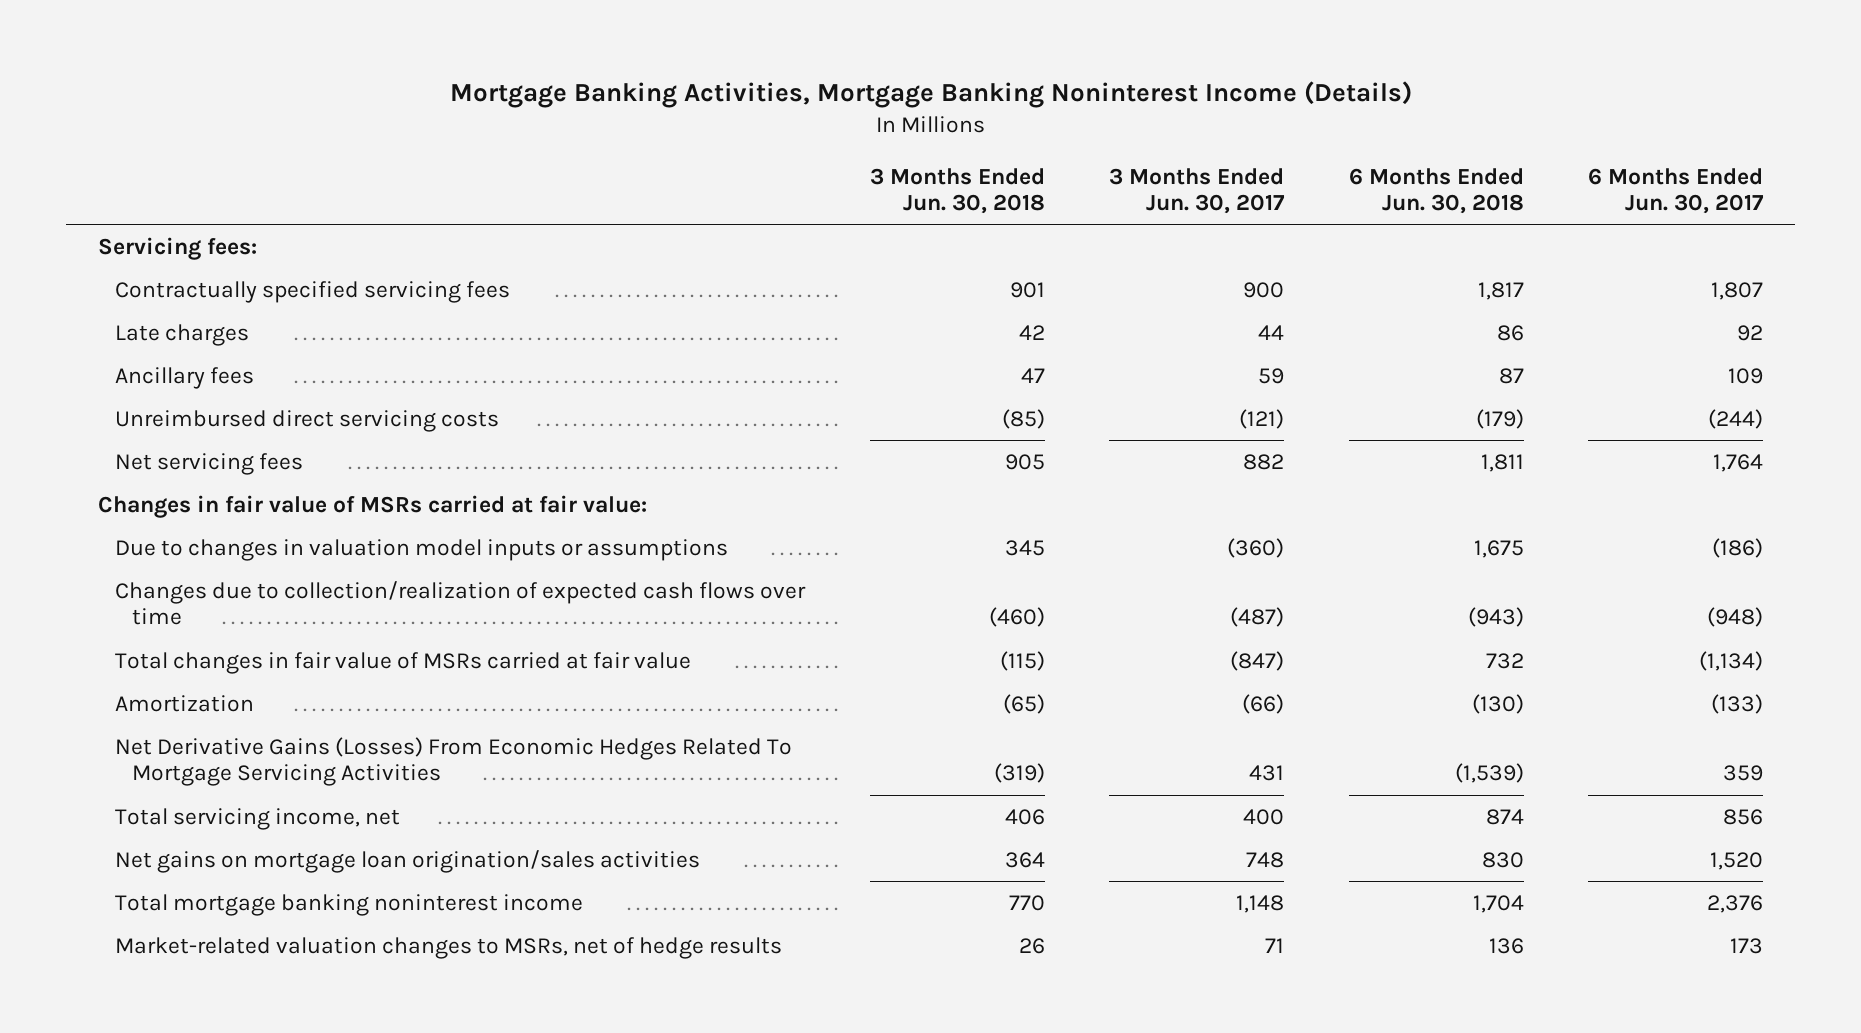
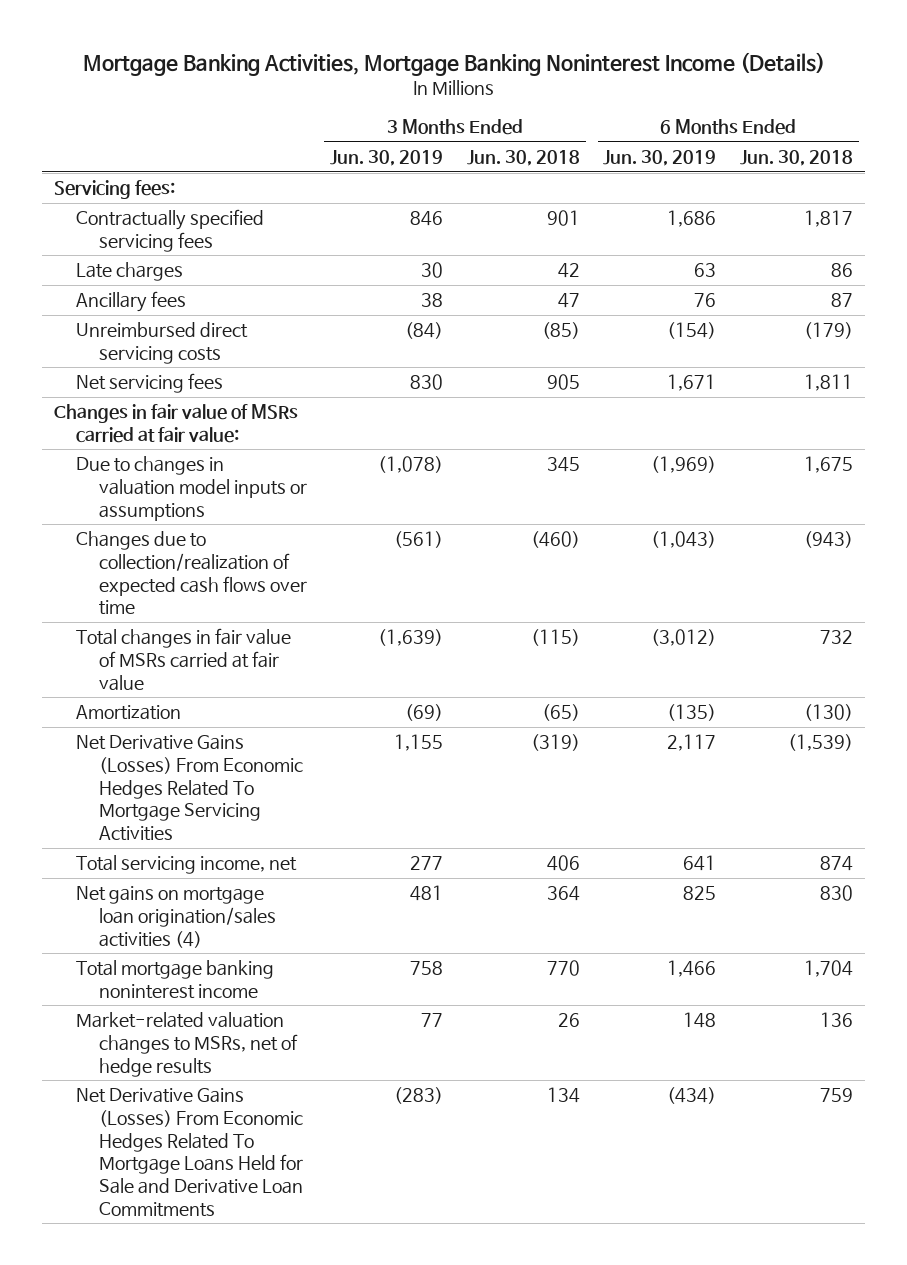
- | 3 Months Ended Jun. 30, 2018 | 3 Months Ended Jun. 30, 2017 | 6 Months Ended Jun. 30, 2018 | 6 Months Ended Jun. 30, 2017
+ | 3 Months Ended Jun. 30, 2019 | 3 Months Ended Jun. 30, 2018 | 6 Months Ended Jun. 30, 2019 | 6 Months Ended Jun. 30, 2018
- Net gains on mortgage loan origination/sales activities | 364 | 748 | 830 | 1,520
+ Net gains on mortgage loan origination/sales activities (4) | 481 | 364 | 825 | 830
+ Net Derivative Gains (Losses) From Economic Hedges Related To Mortgage Loans Held for Sale and Derivative Loan Commitments | (283) | 134 | (434) | 759

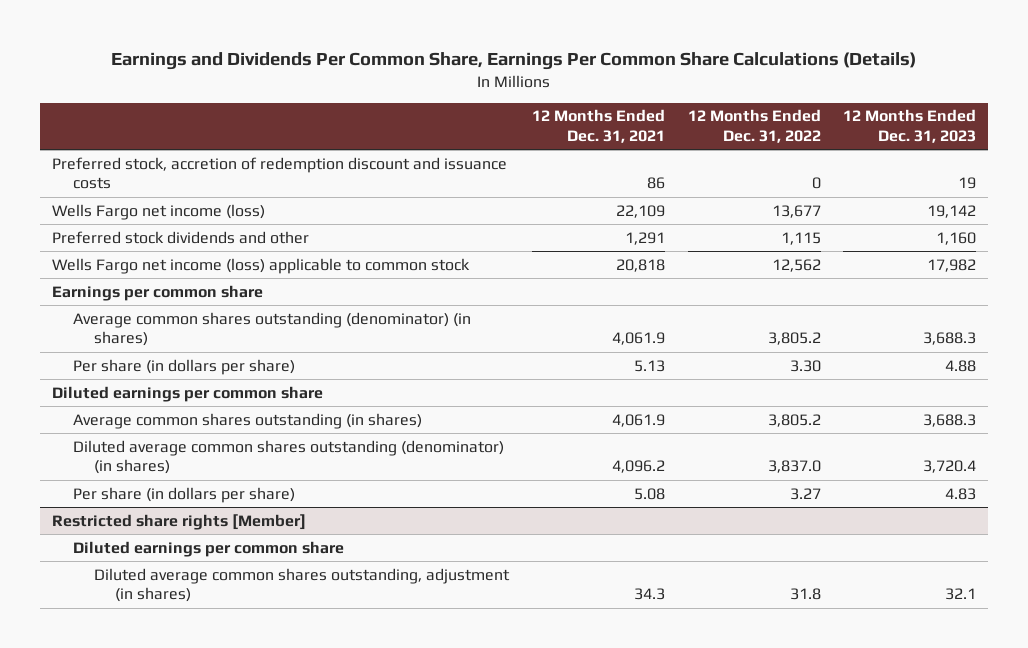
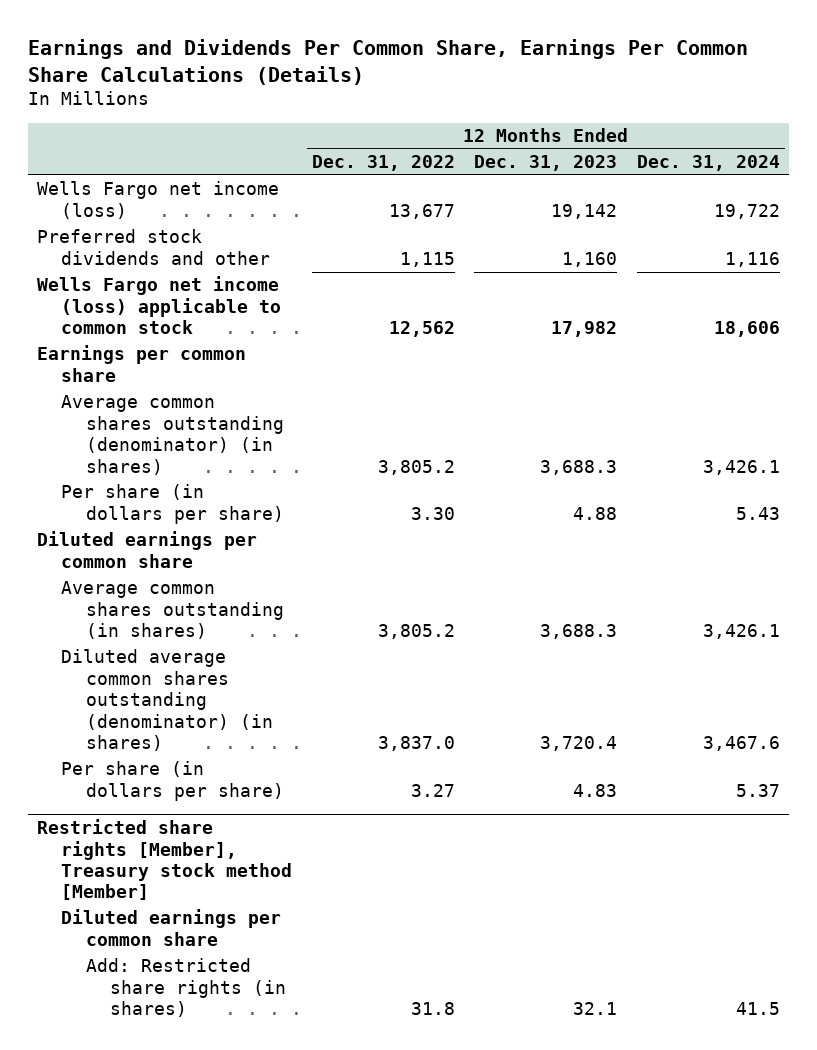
- | 12 Months Ended Dec. 31, 2021 | 12 Months Ended Dec. 31, 2022 | 12 Months Ended Dec. 31, 2023
+ | 12 Months Ended Dec. 31, 2022 | 12 Months Ended Dec. 31, 2023 | 12 Months Ended Dec. 31, 2024
- Preferred stock, accretion of redemption discount and issuance costs | 86 | 0 | 19
- Restricted share rights [Member]
+ Restricted share rights [Member], Treasury stock method [Member]
- Diluted average common shares outstanding, adjustment (in shares) | 34.3 | 31.8 | 32.1
+ Add: Restricted share rights (in shares) | 31.8 | 32.1 | 41.5

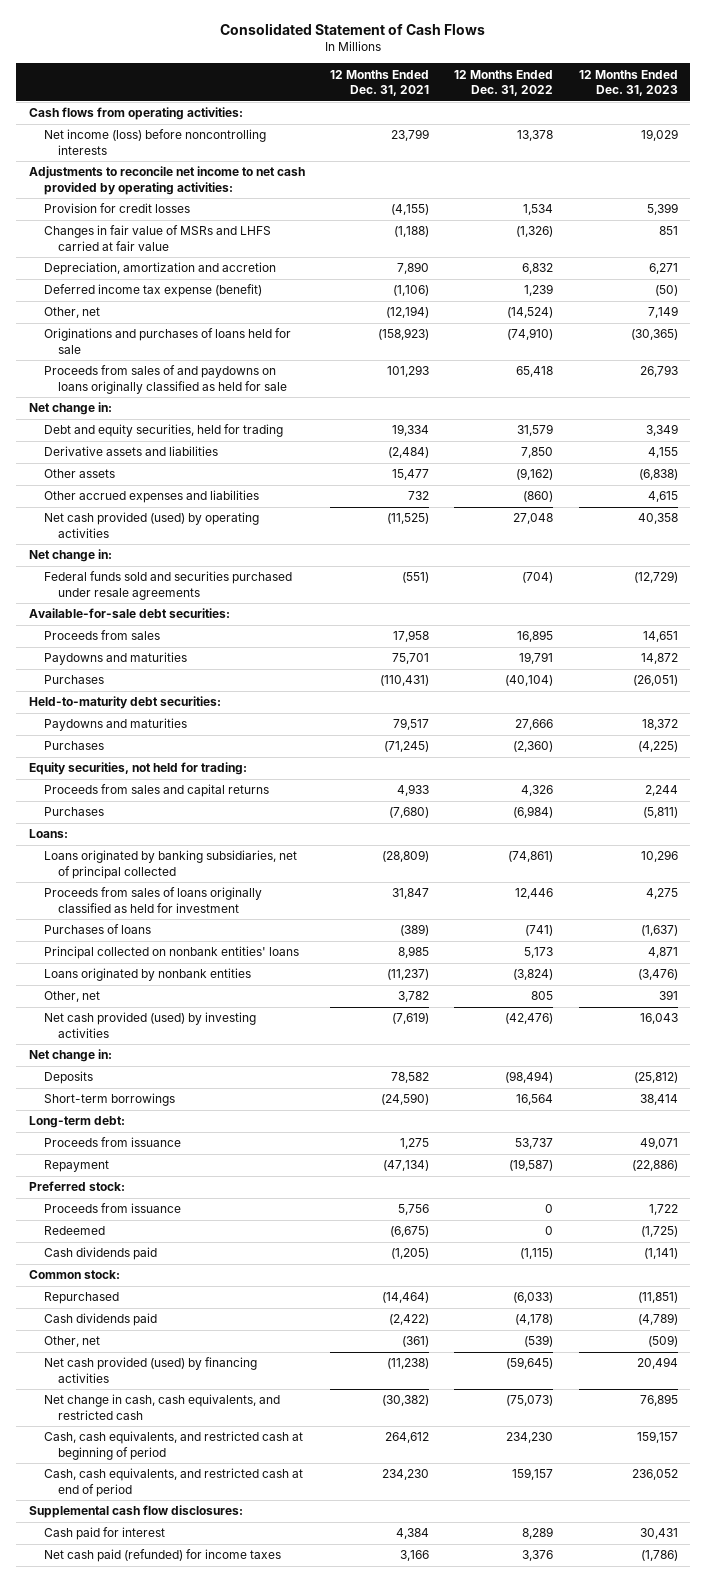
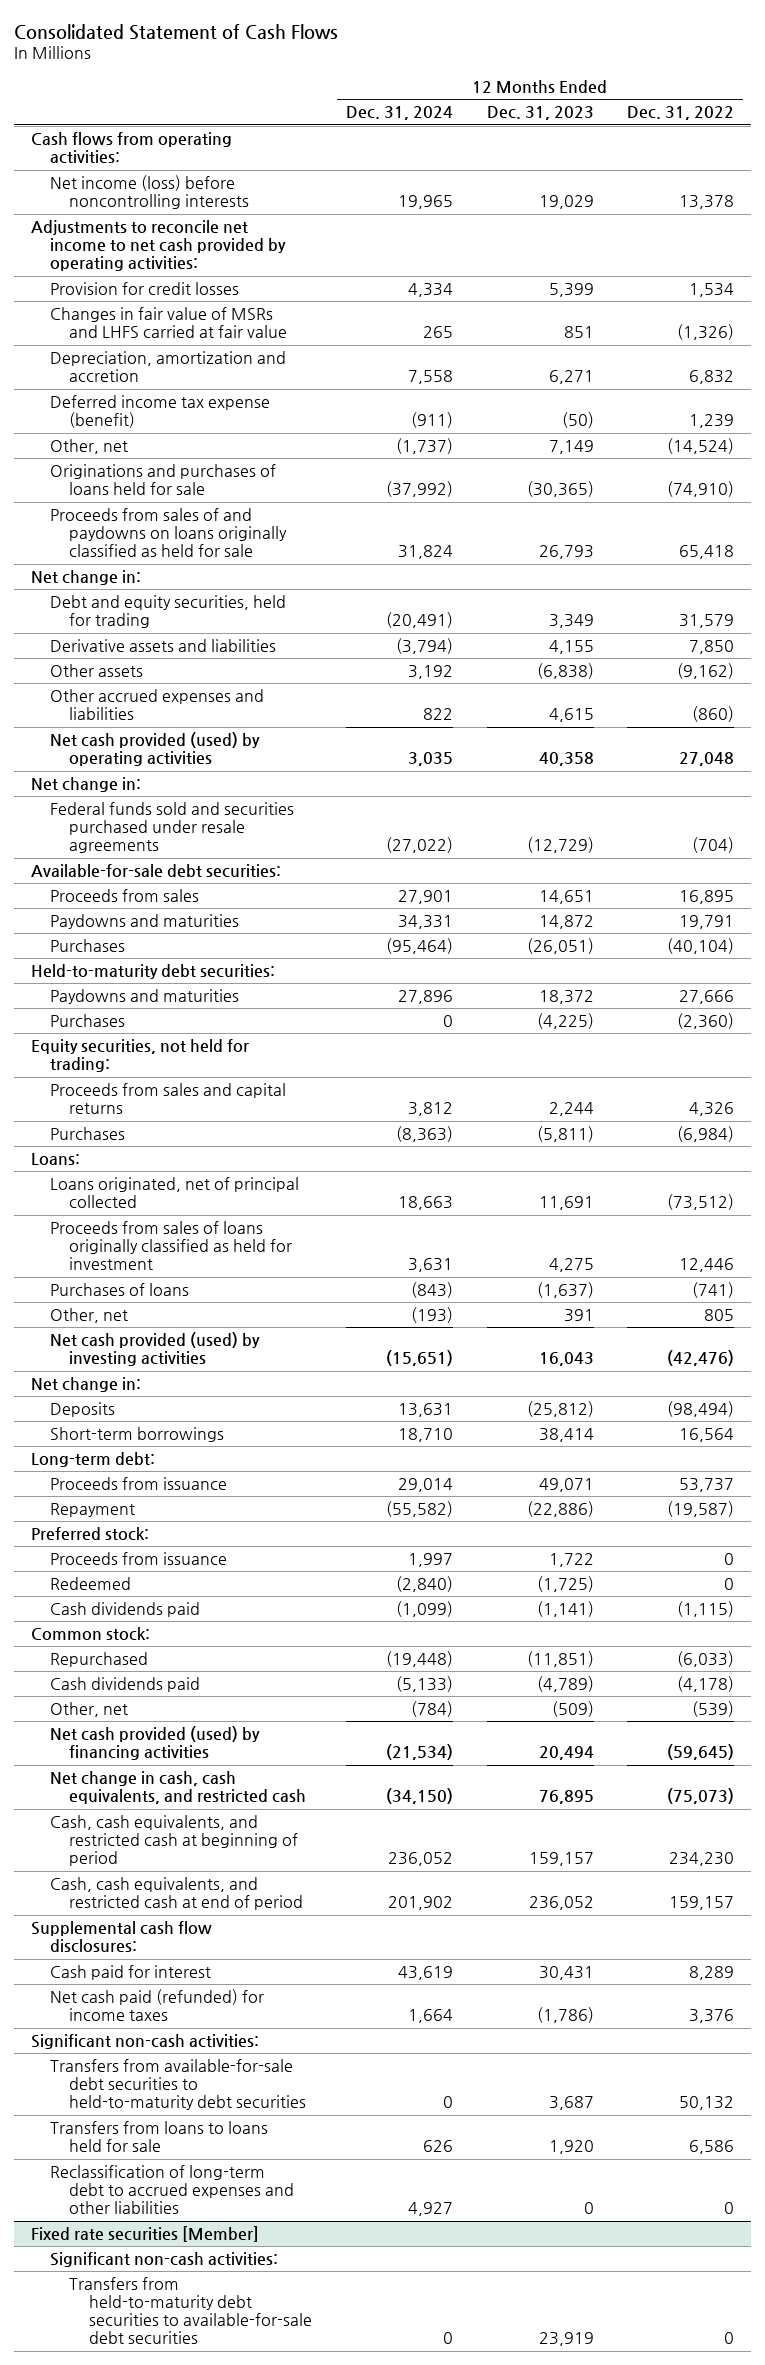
- | 12 Months Ended Dec. 31, 2021 | 12 Months Ended Dec. 31, 2022 | 12 Months Ended Dec. 31, 2023
+ | 12 Months Ended Dec. 31, 2024 | 12 Months Ended Dec. 31, 2023 | 12 Months Ended Dec. 31, 2022
- Loans originated by banking subsidiaries, net of principal collected | (28,809) | (74,861) | 10,296
+ Loans originated, net of principal collected | 18,663 | 11,691 | (73,512)
- Principal collected on nonbank entities' loans | 8,985 | 5,173 | 4,871
- Loans originated by nonbank entities | (11,237) | (3,824) | (3,476)
+ Significant non-cash activities:
+ Transfers from available-for-sale debt securities to held-to-maturity debt securities | 0 | 3,687 | 50,132
+ Transfers from loans to loans held for sale | 626 | 1,920 | 6,586
+ Reclassification of long-term debt to accrued expenses and other liabilities | 4,927 | 0 | 0
+ Fixed rate securities [Member]
+ Significant non-cash activities:
+ Transfers from held-to-maturity debt securities to available-for-sale debt securities | 0 | 23,919 | 0

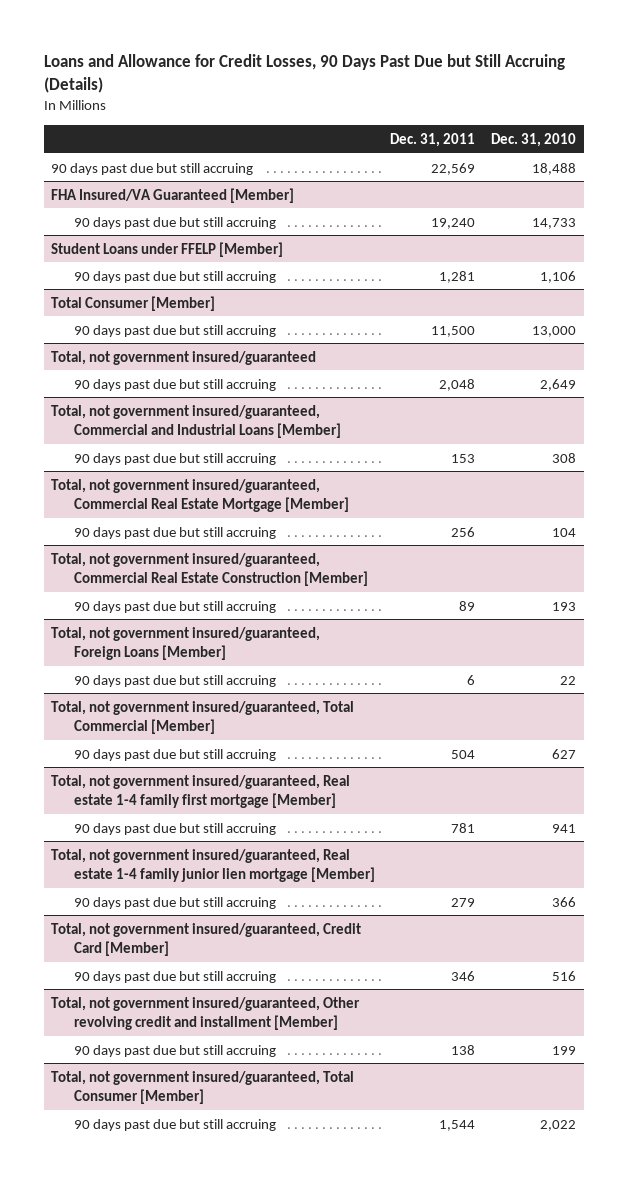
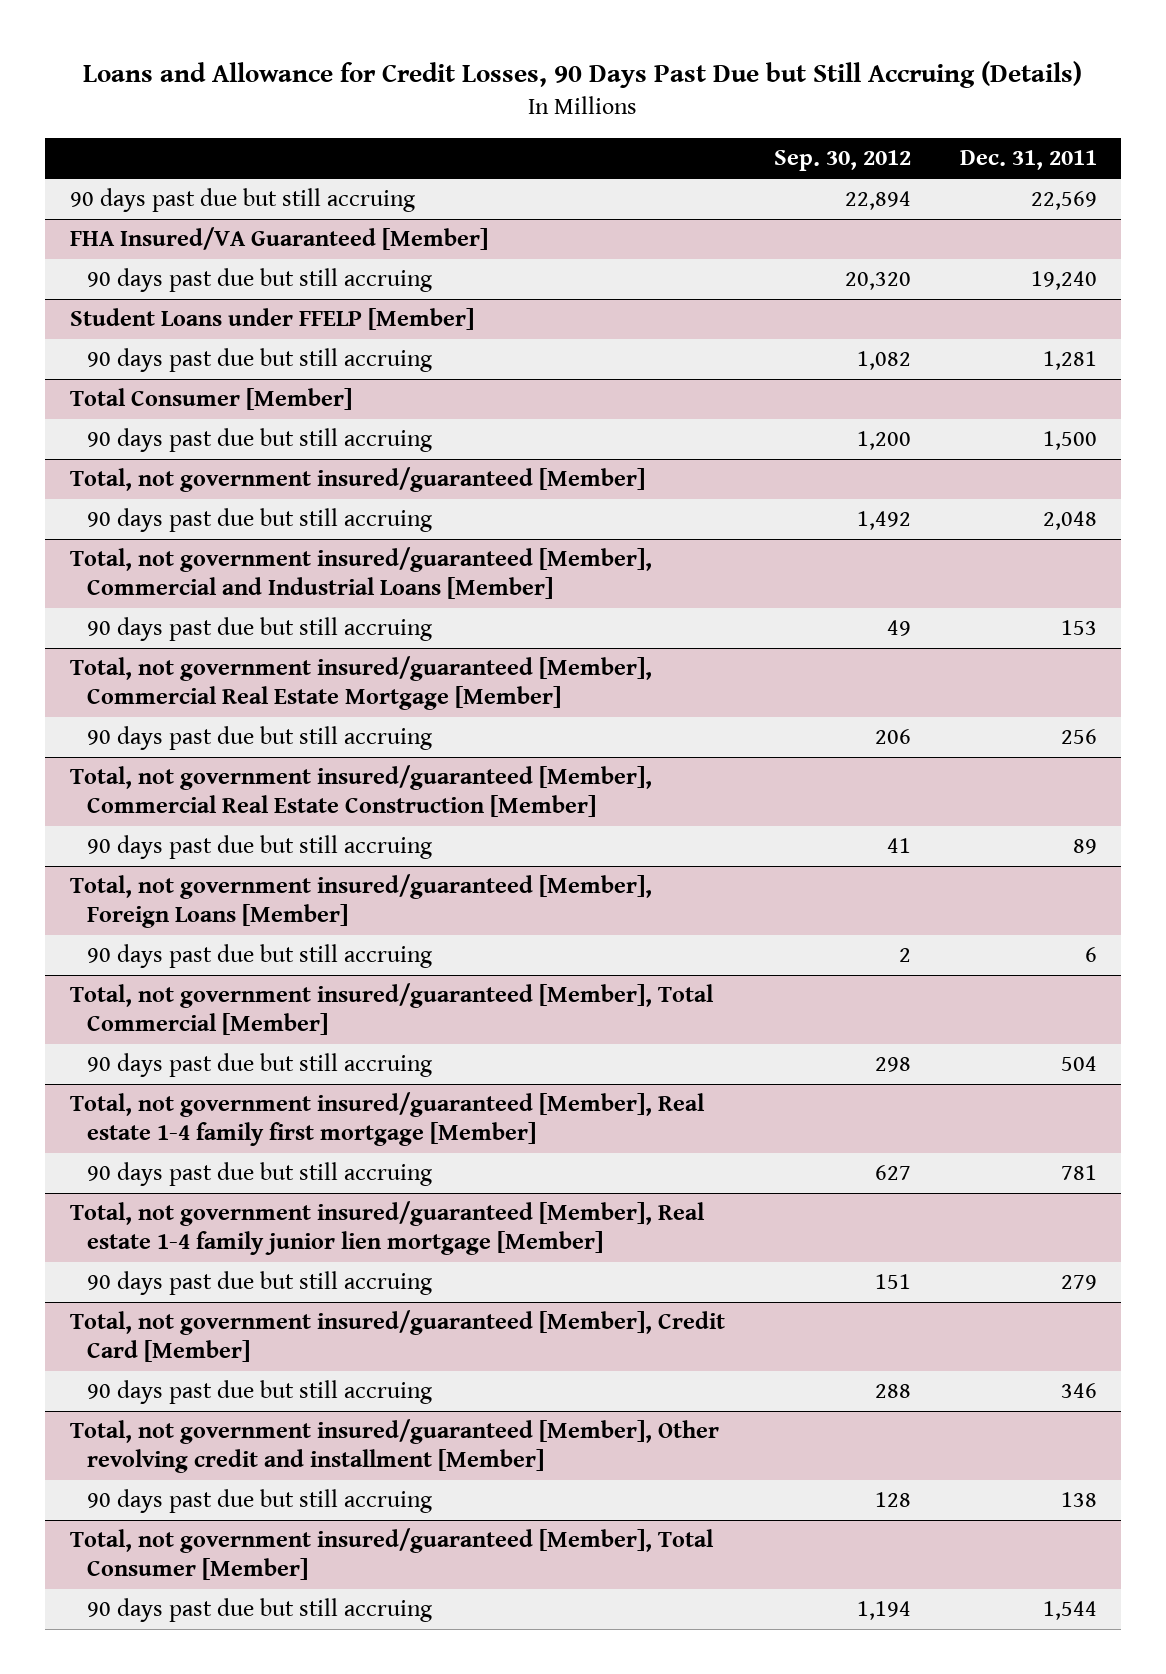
- | Dec. 31, 2011 | Dec. 31, 2010
+ | Sep. 30, 2012 | Dec. 31, 2011
@ Total Consumer [Member]
- 90 days past due but still accruing | 11,500 | 13,000
- Total, not government insured/guaranteed
@ Total Consumer [Member]
+ 90 days past due but still accruing | 1,200 | 1,500
+ Total, not government insured/guaranteed [Member]
- Total, not government insured/guaranteed, Commercial and Industrial Loans [Member]
+ Total, not government insured/guaranteed [Member], Commercial and Industrial Loans [Member]
- Total, not government insured/guaranteed, Commercial Real Estate Mortgage [Member]
+ Total, not government insured/guaranteed [Member], Commercial Real Estate Mortgage [Member]
- Total, not government insured/guaranteed, Commercial Real Estate Construction [Member]
+ Total, not government insured/guaranteed [Member], Commercial Real Estate Construction [Member]
- Total, not government insured/guaranteed, Foreign Loans [Member]
+ Total, not government insured/guaranteed [Member], Foreign Loans [Member]
- Total, not government insured/guaranteed, Total Commercial [Member]
+ Total, not government insured/guaranteed [Member], Total Commercial [Member]
- Total, not government insured/guaranteed, Real estate 1-4 family first mortgage [Member]
+ Total, not government insured/guaranteed [Member], Real estate 1-4 family first mortgage [Member]
- Total, not government insured/guaranteed, Real estate 1-4 family junior lien mortgage [Member]
+ Total, not government insured/guaranteed [Member], Real estate 1-4 family junior lien mortgage [Member]
- Total, not government insured/guaranteed, Credit Card [Member]
+ Total, not government insured/guaranteed [Member], Credit Card [Member]
- Total, not government insured/guaranteed, Other revolving credit and installment [Member]
+ Total, not government insured/guaranteed [Member], Other revolving credit and installment [Member]
- Total, not government insured/guaranteed, Total Consumer [Member]
+ Total, not government insured/guaranteed [Member], Total Consumer [Member]

